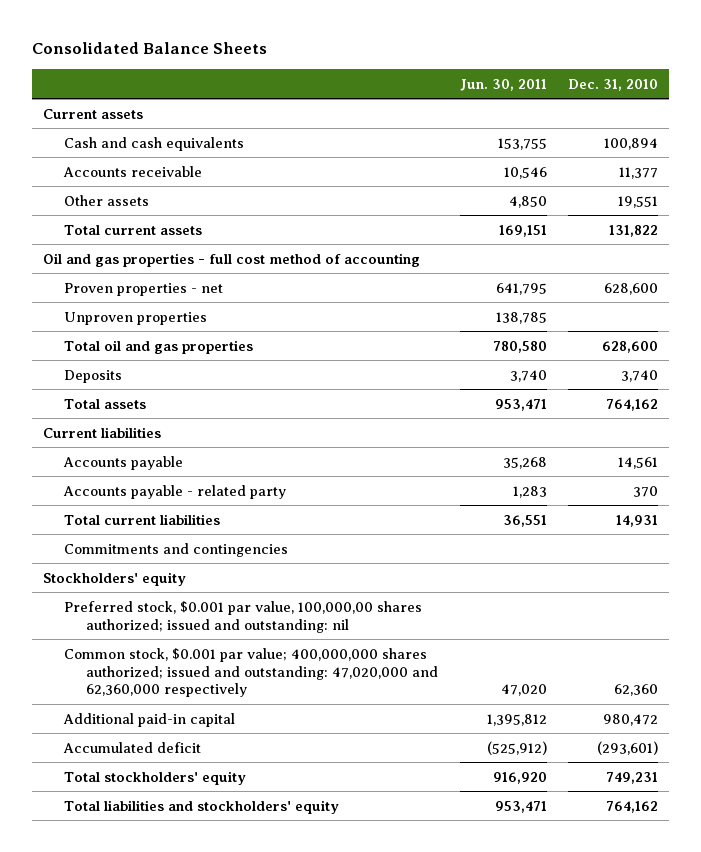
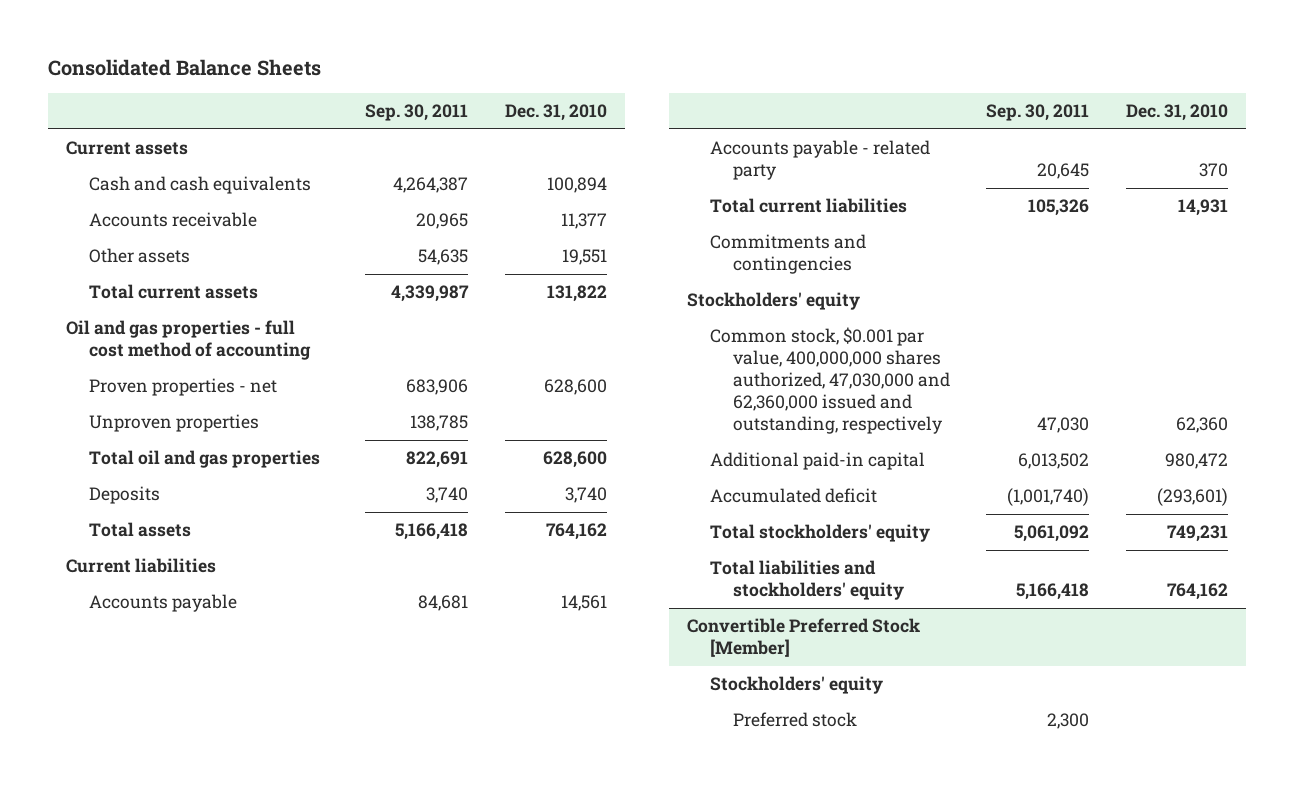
- | Jun. 30, 2011 | Dec. 31, 2010
+ | Sep. 30, 2011 | Dec. 31, 2010
- Preferred stock, $0.001 par value, 100,000,00 shares authorized; issued and outstanding: nil
- Common stock, $0.001 par value; 400,000,000 shares authorized; issued and outstanding: 47,020,000 and 62,360,000 respectively | 47,020 | 62,360
+ Common stock, $0.001 par value, 400,000,000 shares authorized, 47,030,000 and 62,360,000 issued and outstanding, respectively | 47,030 | 62,360
+ Convertible Preferred Stock [Member]
+ Stockholders' equity
+ Preferred stock | 2,300 |

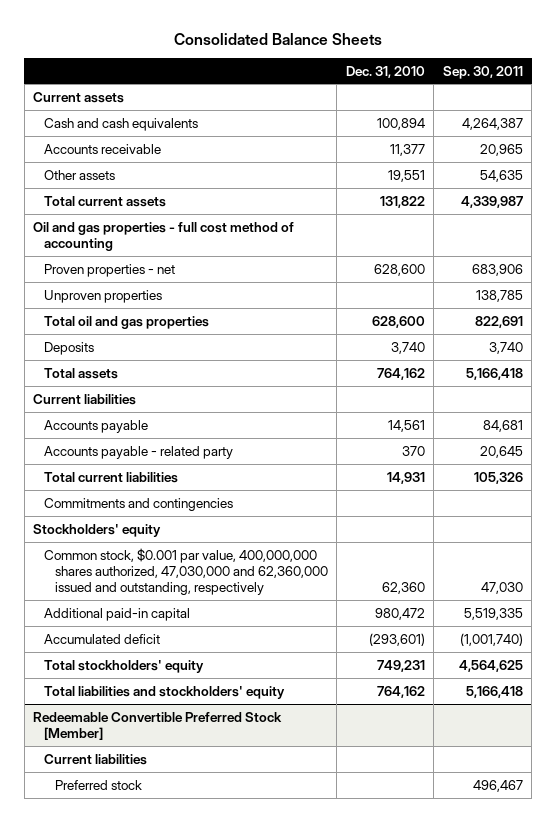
- | Sep. 30, 2011 | Dec. 31, 2010
+ | Dec. 31, 2010 | Sep. 30, 2011
- Additional paid-in capital | 6,013,502 | 980,472
+ Additional paid-in capital | 980,472 | 5,519,335
- Total stockholders' equity | 5,061,092 | 749,231
+ Total stockholders' equity | 749,231 | 4,564,625
- Convertible Preferred Stock [Member]
- Stockholders' equity
- Preferred stock | 2,300 |
+ Redeemable Convertible Preferred Stock [Member]
+ Current liabilities
+ Preferred stock | | 496,467

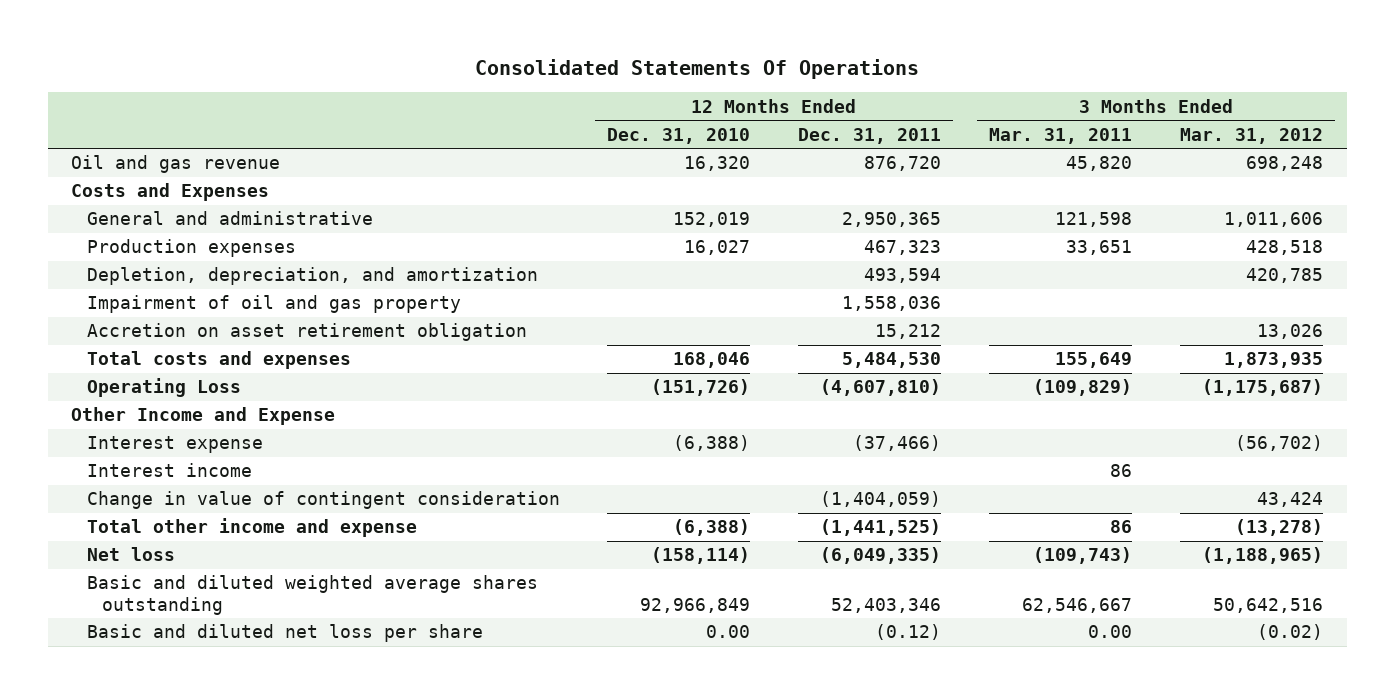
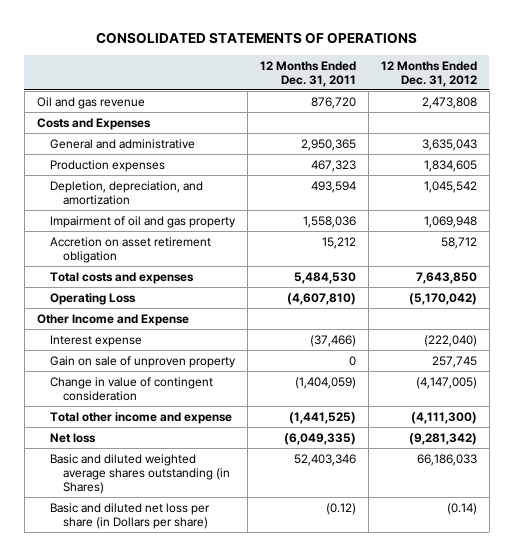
- Consolidated Statements Of Operations
+ CONSOLIDATED STATEMENTS OF OPERATIONS
- | 12 Months Ended Dec. 31, 2010 | 12 Months Ended Dec. 31, 2011 | 3 Months Ended Mar. 31, 2011 | 3 Months Ended Mar. 31, 2012
+ | 12 Months Ended Dec. 31, 2011 | 12 Months Ended Dec. 31, 2012
- Interest income | | | 86 |
+ Gain on sale of unproven property | 0 | 257,745
- Basic and diluted weighted average shares outstanding | 92,966,849 | 52,403,346 | 62,546,667 | 50,642,516
- Basic and diluted net loss per share | 0.00 | (0.12) | 0.00 | (0.02)
+ Basic and diluted weighted average shares outstanding (in Shares) | 52,403,346 | 66,186,033
+ Basic and diluted net loss per share (in Dollars per share) | (0.12) | (0.14)

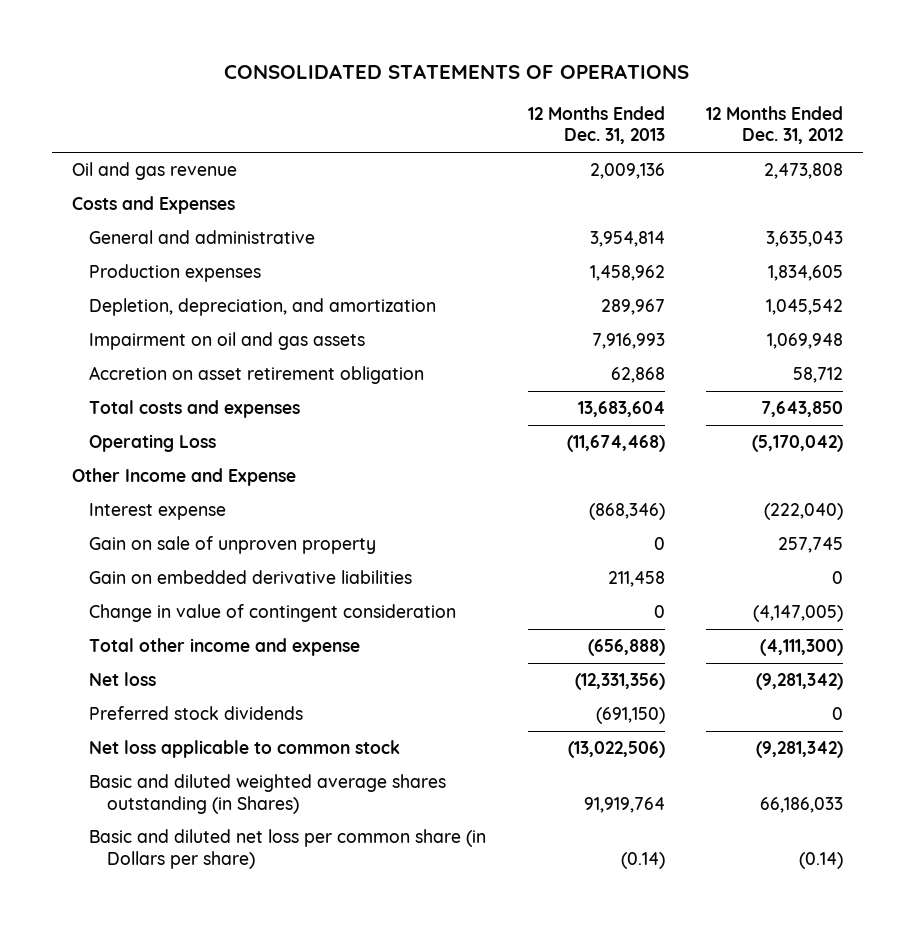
- | 12 Months Ended Dec. 31, 2011 | 12 Months Ended Dec. 31, 2012
+ | 12 Months Ended Dec. 31, 2013 | 12 Months Ended Dec. 31, 2012
- Impairment of oil and gas property | 1,558,036 | 1,069,948
+ Impairment on oil and gas assets | 7,916,993 | 1,069,948
+ Gain on embedded derivative liabilities | 211,458 | 0
+ Preferred stock dividends | (691,150) | 0
+ Net loss applicable to common stock | (13,022,506) | (9,281,342)
- Basic and diluted net loss per share (in Dollars per share) | (0.12) | (0.14)
+ Basic and diluted net loss per common share (in Dollars per share) | (0.14) | (0.14)

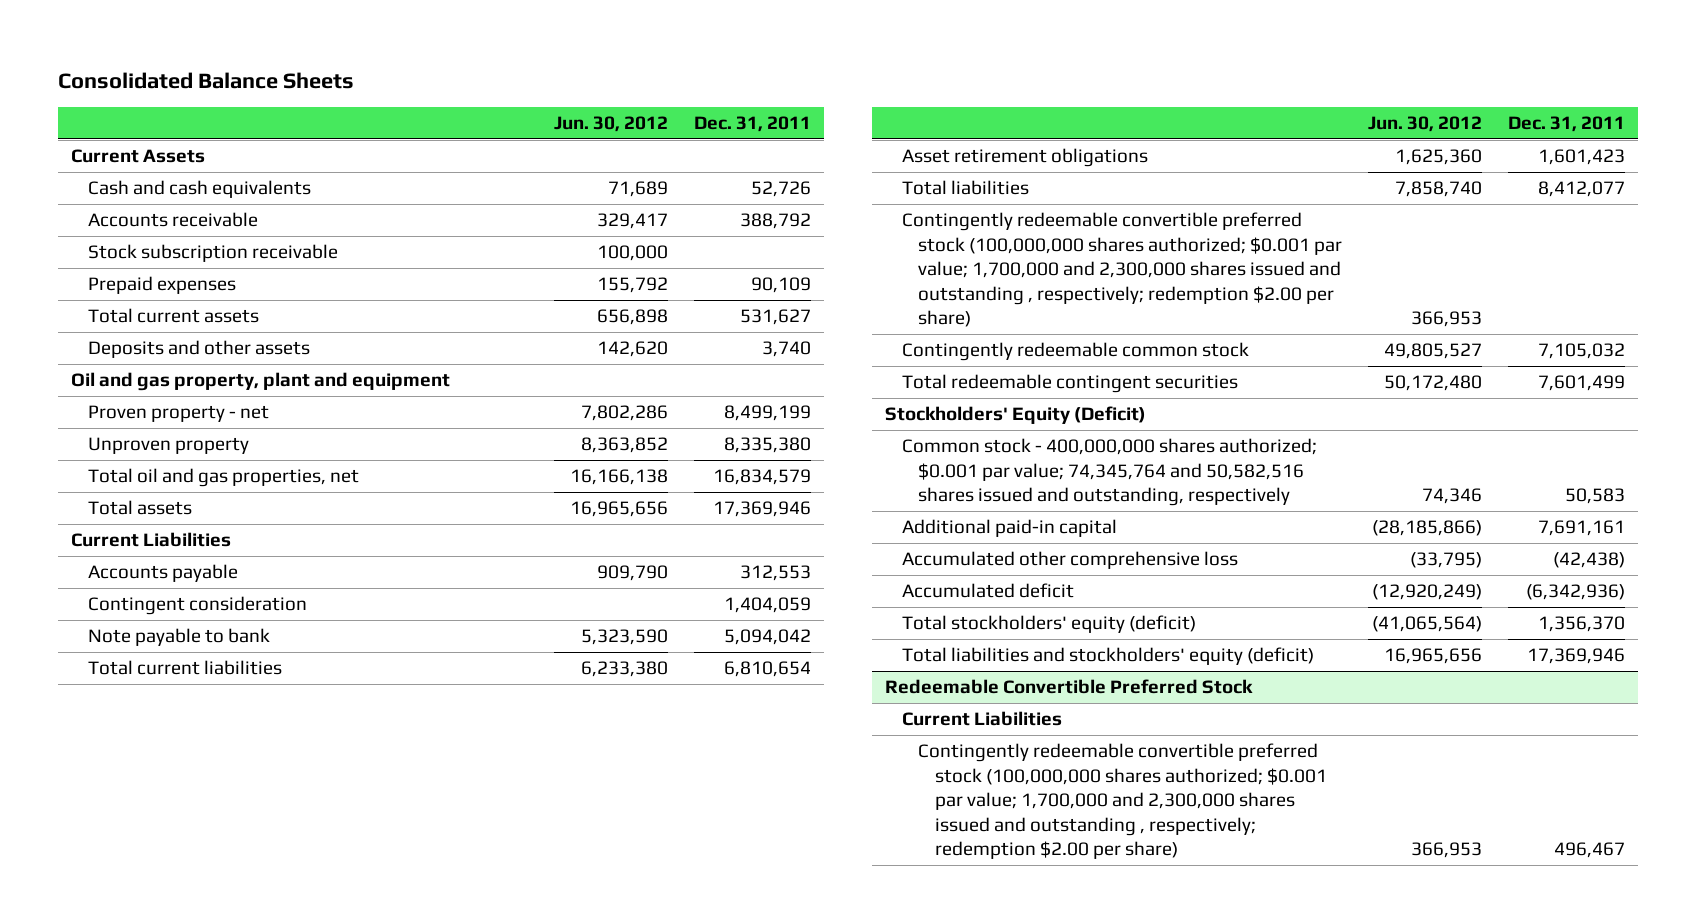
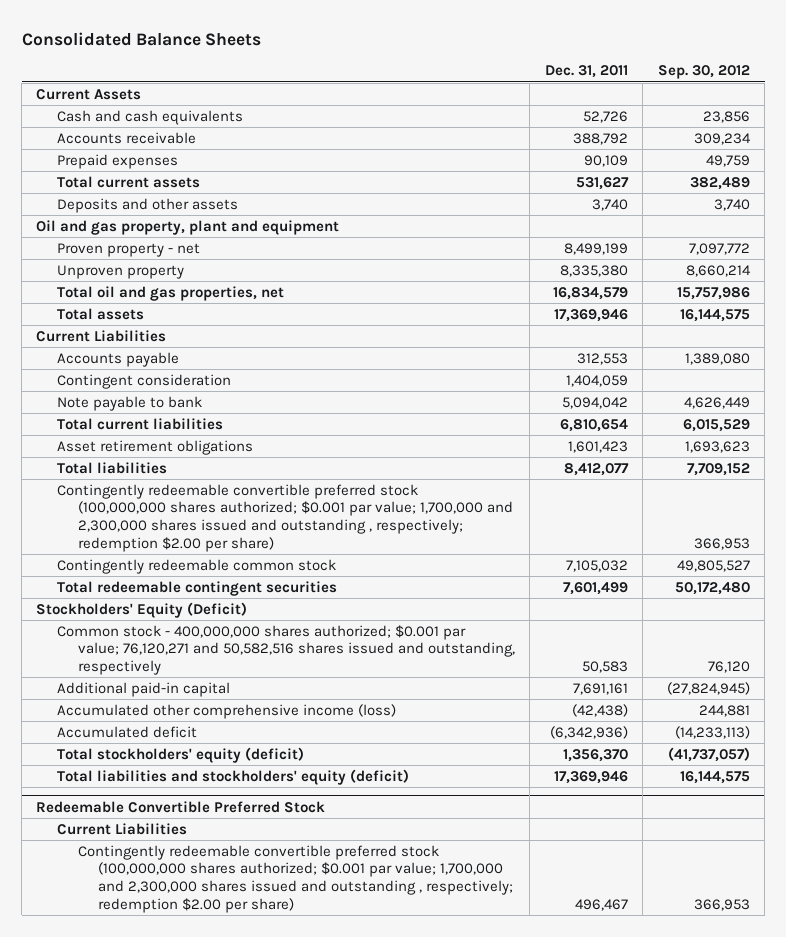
- | Jun. 30, 2012 | Dec. 31, 2011
+ | Dec. 31, 2011 | Sep. 30, 2012
- Stock subscription receivable | 100,000 |
- Common stock - 400,000,000 shares authorized; $0.001 par value; 74,345,764 and 50,582,516 shares issued and outstanding, respectively | 74,346 | 50,583
+ Common stock - 400,000,000 shares authorized; $0.001 par value; 76,120,271 and 50,582,516 shares issued and outstanding, respectively | 50,583 | 76,120
- Accumulated other comprehensive loss | (33,795) | (42,438)
+ Accumulated other comprehensive income (loss) | (42,438) | 244,881

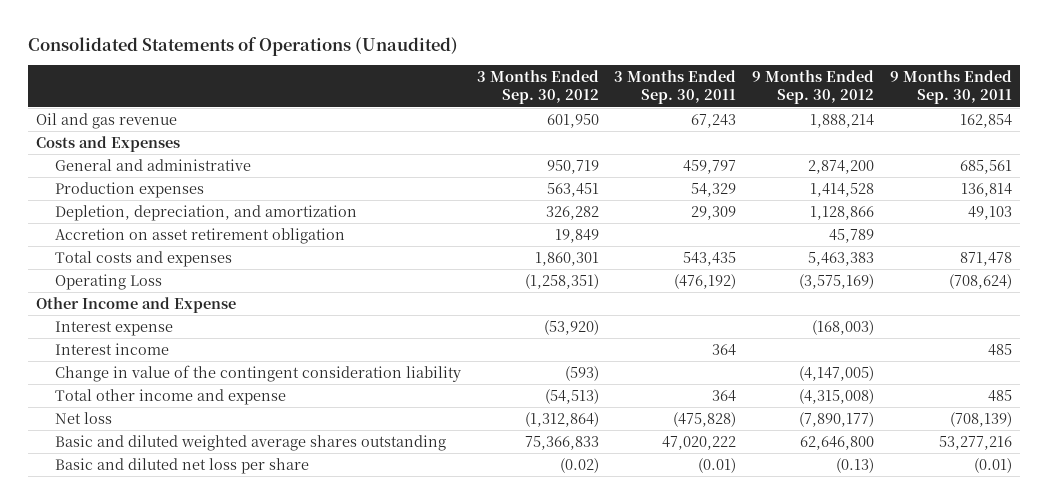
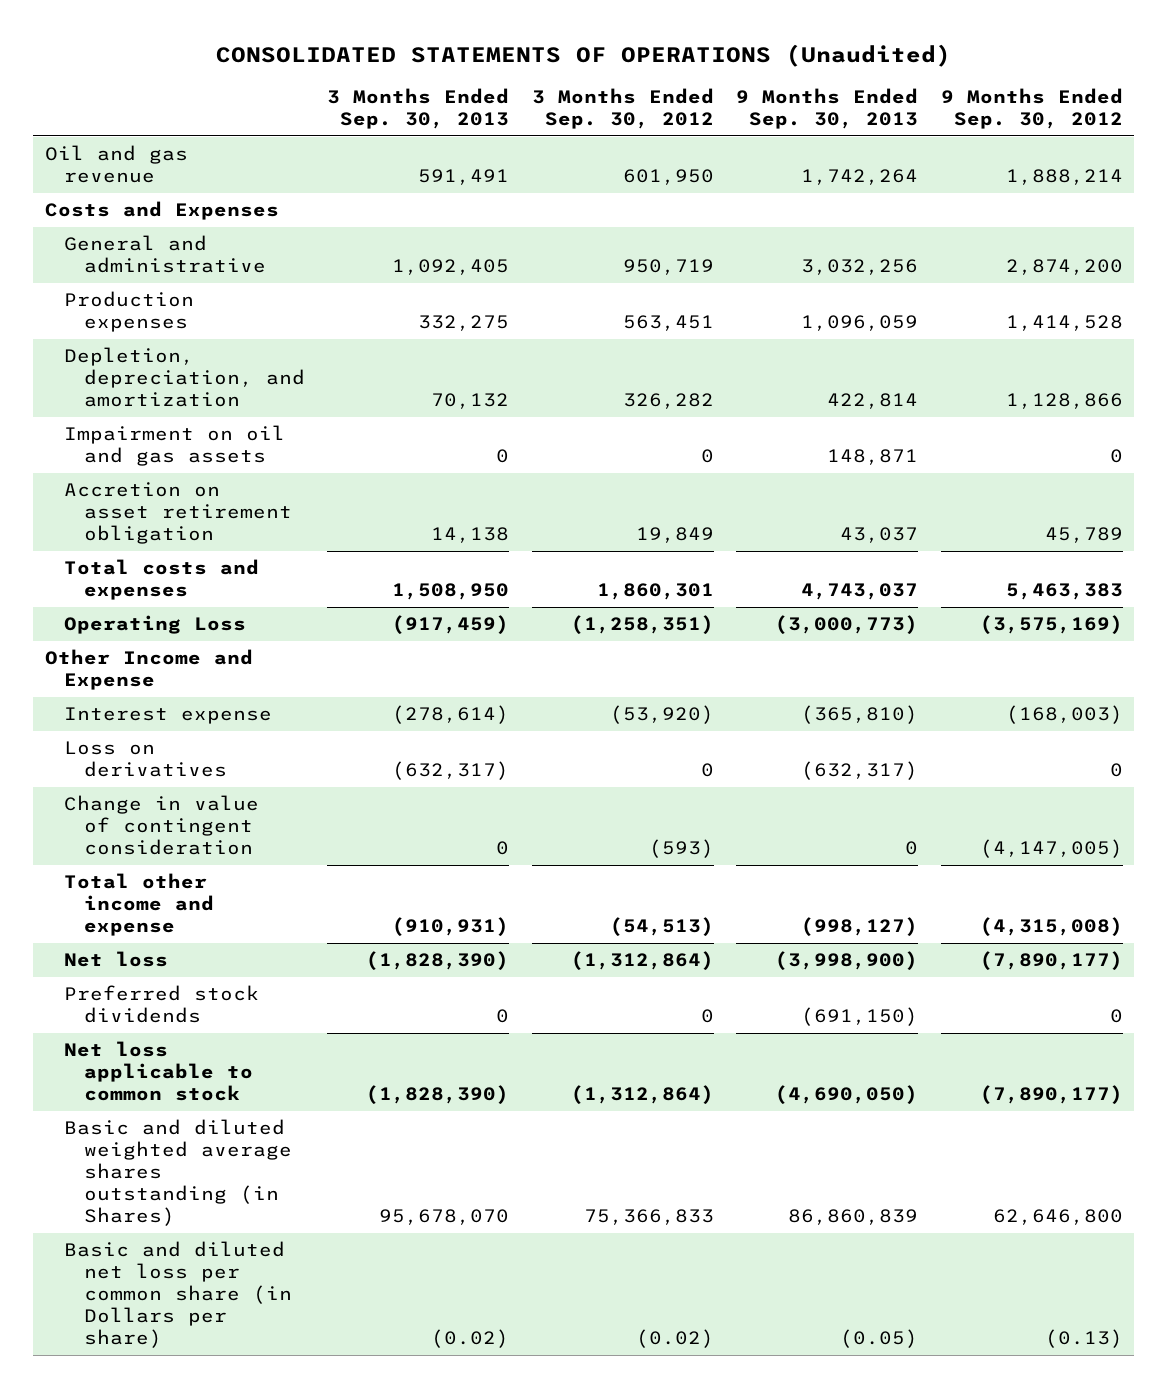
- Consolidated Statements of Operations (Unaudited)
+ CONSOLIDATED STATEMENTS OF OPERATIONS (Unaudited)
- | 3 Months Ended Sep. 30, 2012 | 3 Months Ended Sep. 30, 2011 | 9 Months Ended Sep. 30, 2012 | 9 Months Ended Sep. 30, 2011
+ | 3 Months Ended Sep. 30, 2013 | 3 Months Ended Sep. 30, 2012 | 9 Months Ended Sep. 30, 2013 | 9 Months Ended Sep. 30, 2012
+ Impairment on oil and gas assets | 0 | 0 | 148,871 | 0
- Interest income | | 364 | | 485
- Change in value of the contingent consideration liability | (593) | | (4,147,005) |
+ Loss on derivatives | (632,317) | 0 | (632,317) | 0
+ Change in value of contingent consideration | 0 | (593) | 0 | (4,147,005)
- Basic and diluted weighted average shares outstanding | 75,366,833 | 47,020,222 | 62,646,800 | 53,277,216
- Basic and diluted net loss per share | (0.02) | (0.01) | (0.13) | (0.01)
+ Preferred stock dividends | 0 | 0 | (691,150) | 0
+ Net loss applicable to common stock | (1,828,390) | (1,312,864) | (4,690,050) | (7,890,177)
+ Basic and diluted weighted average shares outstanding (in Shares) | 95,678,070 | 75,366,833 | 86,860,839 | 62,646,800
+ Basic and diluted net loss per common share (in Dollars per share) | (0.02) | (0.02) | (0.05) | (0.13)

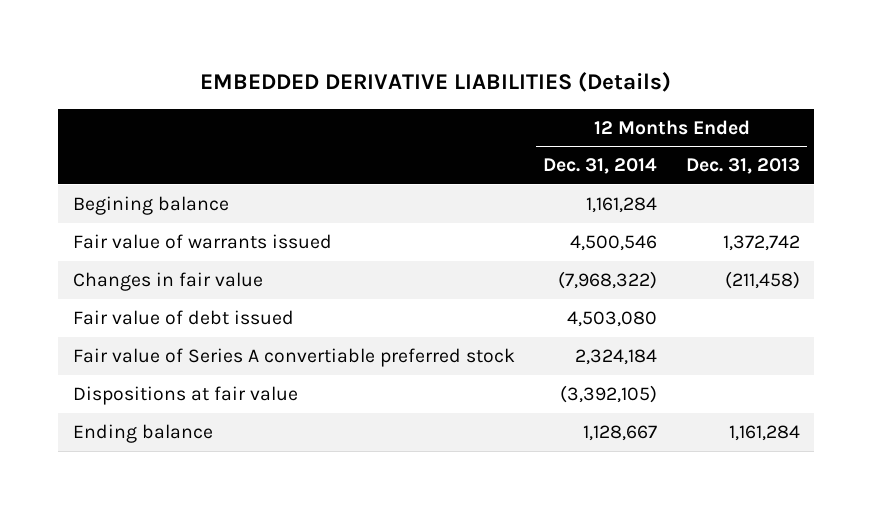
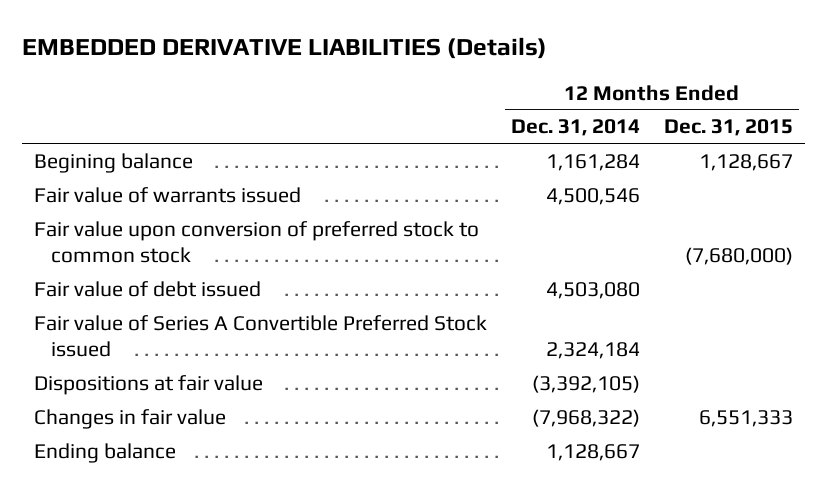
- | 12 Months Ended Dec. 31, 2014 | 12 Months Ended Dec. 31, 2013
+ | 12 Months Ended Dec. 31, 2014 | 12 Months Ended Dec. 31, 2015
+ Fair value upon conversion of preferred stock to common stock | | (7,680,000)
- Fair value of Series A convertiable preferred stock | 2,324,184 |
+ Fair value of Series A Convertible Preferred Stock issued | 2,324,184 |
moved down: Changes in fair value | (7,968,322) | 6,551,333

